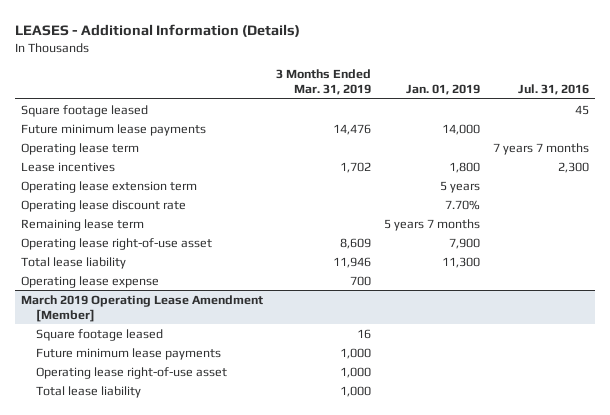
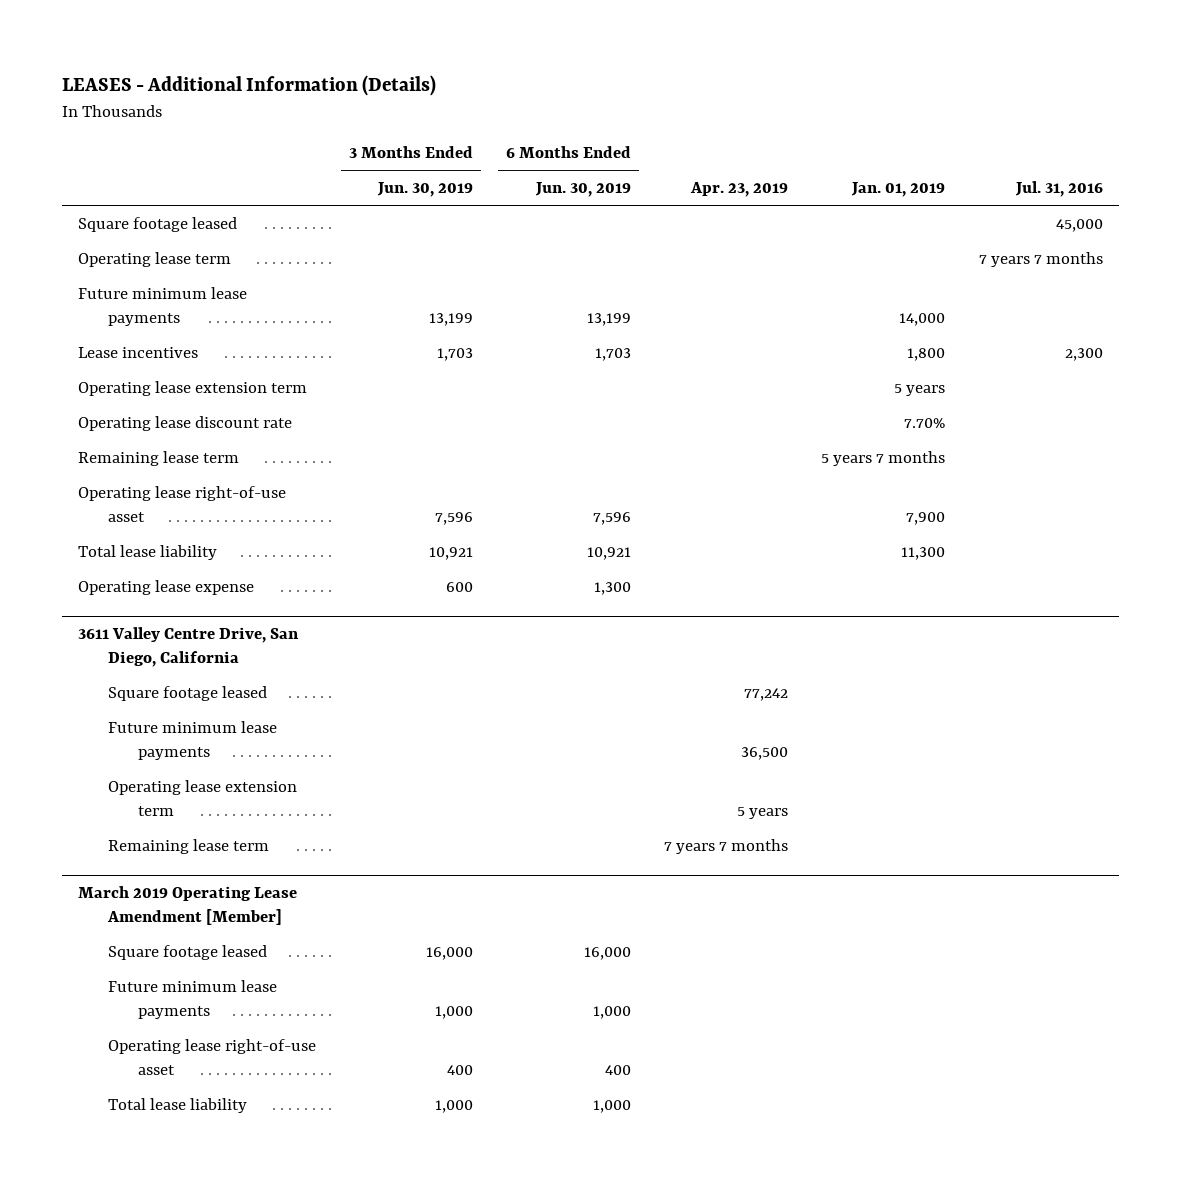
- | 3 Months Ended Mar. 31, 2019 | Jan. 01, 2019 | Jul. 31, 2016
+ | 3 Months Ended Jun. 30, 2019 | 6 Months Ended Jun. 30, 2019 | Apr. 23, 2019 | Jan. 01, 2019 | Jul. 31, 2016
- Square footage leased | | | 45
+ Square footage leased | | | | | 45,000
moved down: Future minimum lease payments | 13,199 | 13,199 | | 14,000 |
+ 3611 Valley Centre Drive, San Diego, California
+ Square footage leased | | | 77,242 | |
+ Future minimum lease payments | | | 36,500 | |
+ Operating lease extension term | | | 5 years | |
+ Remaining lease term | | | 7 years 7 months | |

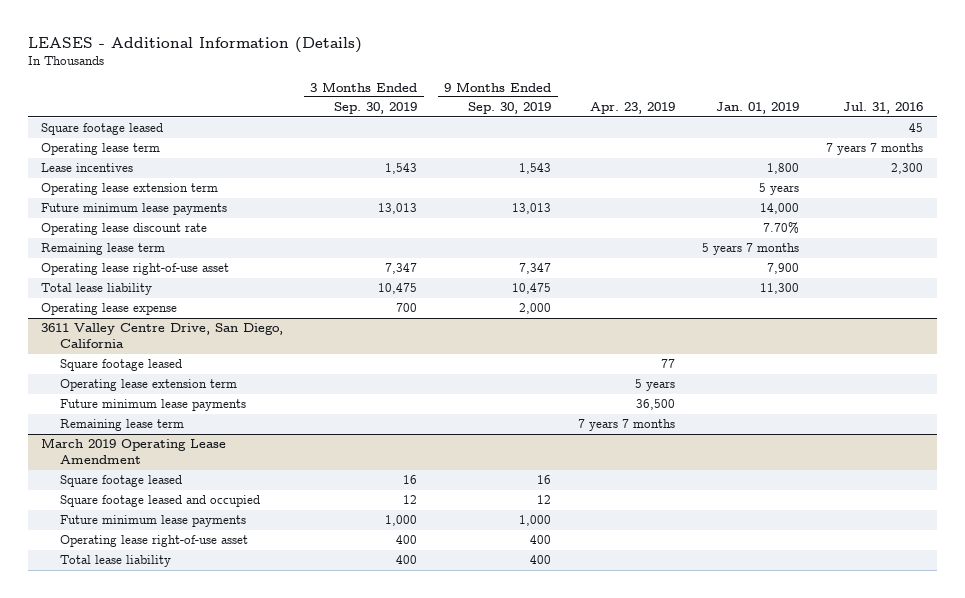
- | 3 Months Ended Jun. 30, 2019 | 6 Months Ended Jun. 30, 2019 | Apr. 23, 2019 | Jan. 01, 2019 | Jul. 31, 2016
+ | 3 Months Ended Sep. 30, 2019 | 9 Months Ended Sep. 30, 2019 | Apr. 23, 2019 | Jan. 01, 2019 | Jul. 31, 2016
- Square footage leased | | | | | 45,000
+ Square footage leased | | | | | 45
moved down: Future minimum lease payments | 13,013 | 13,013 | | 14,000 |
@ 3611 Valley Centre Drive, San Diego, California
- Square footage leased | | | 77,242 | |
+ Square footage leased | | | 77 | |
moved down: Future minimum lease payments | | | 36,500 | |
- March 2019 Operating Lease Amendment [Member]
+ March 2019 Operating Lease Amendment
+ Square footage leased and occupied | 12 | 12 | | |

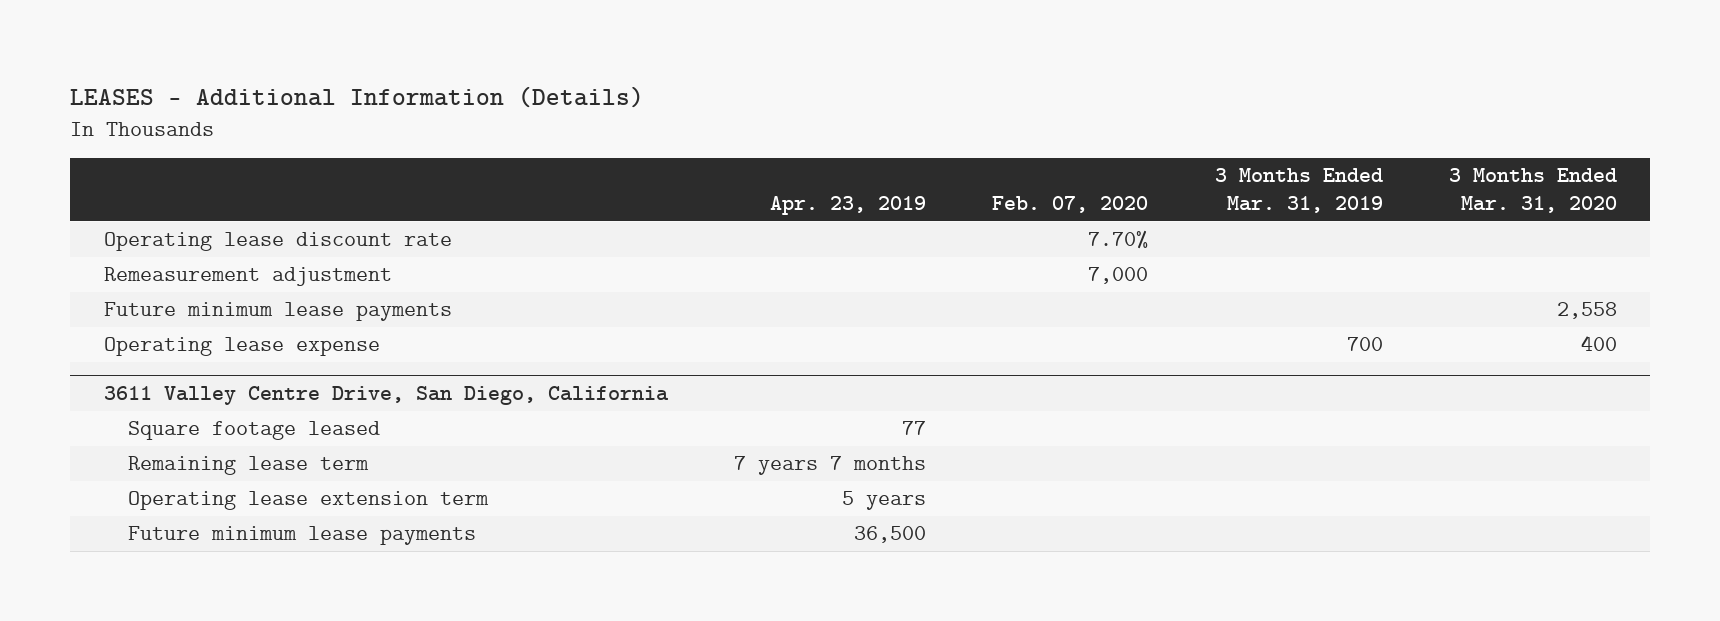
- | 3 Months Ended Sep. 30, 2019 | 9 Months Ended Sep. 30, 2019 | Apr. 23, 2019 | Jan. 01, 2019 | Jul. 31, 2016
+ | Apr. 23, 2019 | Feb. 07, 2020 | 3 Months Ended Mar. 31, 2019 | 3 Months Ended Mar. 31, 2020
- Square footage leased | | | | | 45
- Operating lease term | | | | | 7 years 7 months
- Lease incentives | 1,543 | 1,543 | | 1,800 | 2,300
- Operating lease extension term | | | | 5 years |
- Remaining lease term | | | | 5 years 7 months |
- Operating lease right-of-use asset | 7,347 | 7,347 | | 7,900 |
- Total lease liability | 10,475 | 10,475 | | 11,300 |
+ Remeasurement adjustment | | 7,000 | |
moved down: Future minimum lease payments | | | | 2,558
@ 3611 Valley Centre Drive, San Diego, California
moved up: Remaining lease term | 7 years 7 months | | |
- March 2019 Operating Lease Amendment
- Square footage leased | 16 | 16 | | |
- Square footage leased and occupied | 12 | 12 | | |
- Future minimum lease payments | 1,000 | 1,000 | | |
- Operating lease right-of-use asset | 400 | 400 | | |
- Total lease liability | 400 | 400 | | |

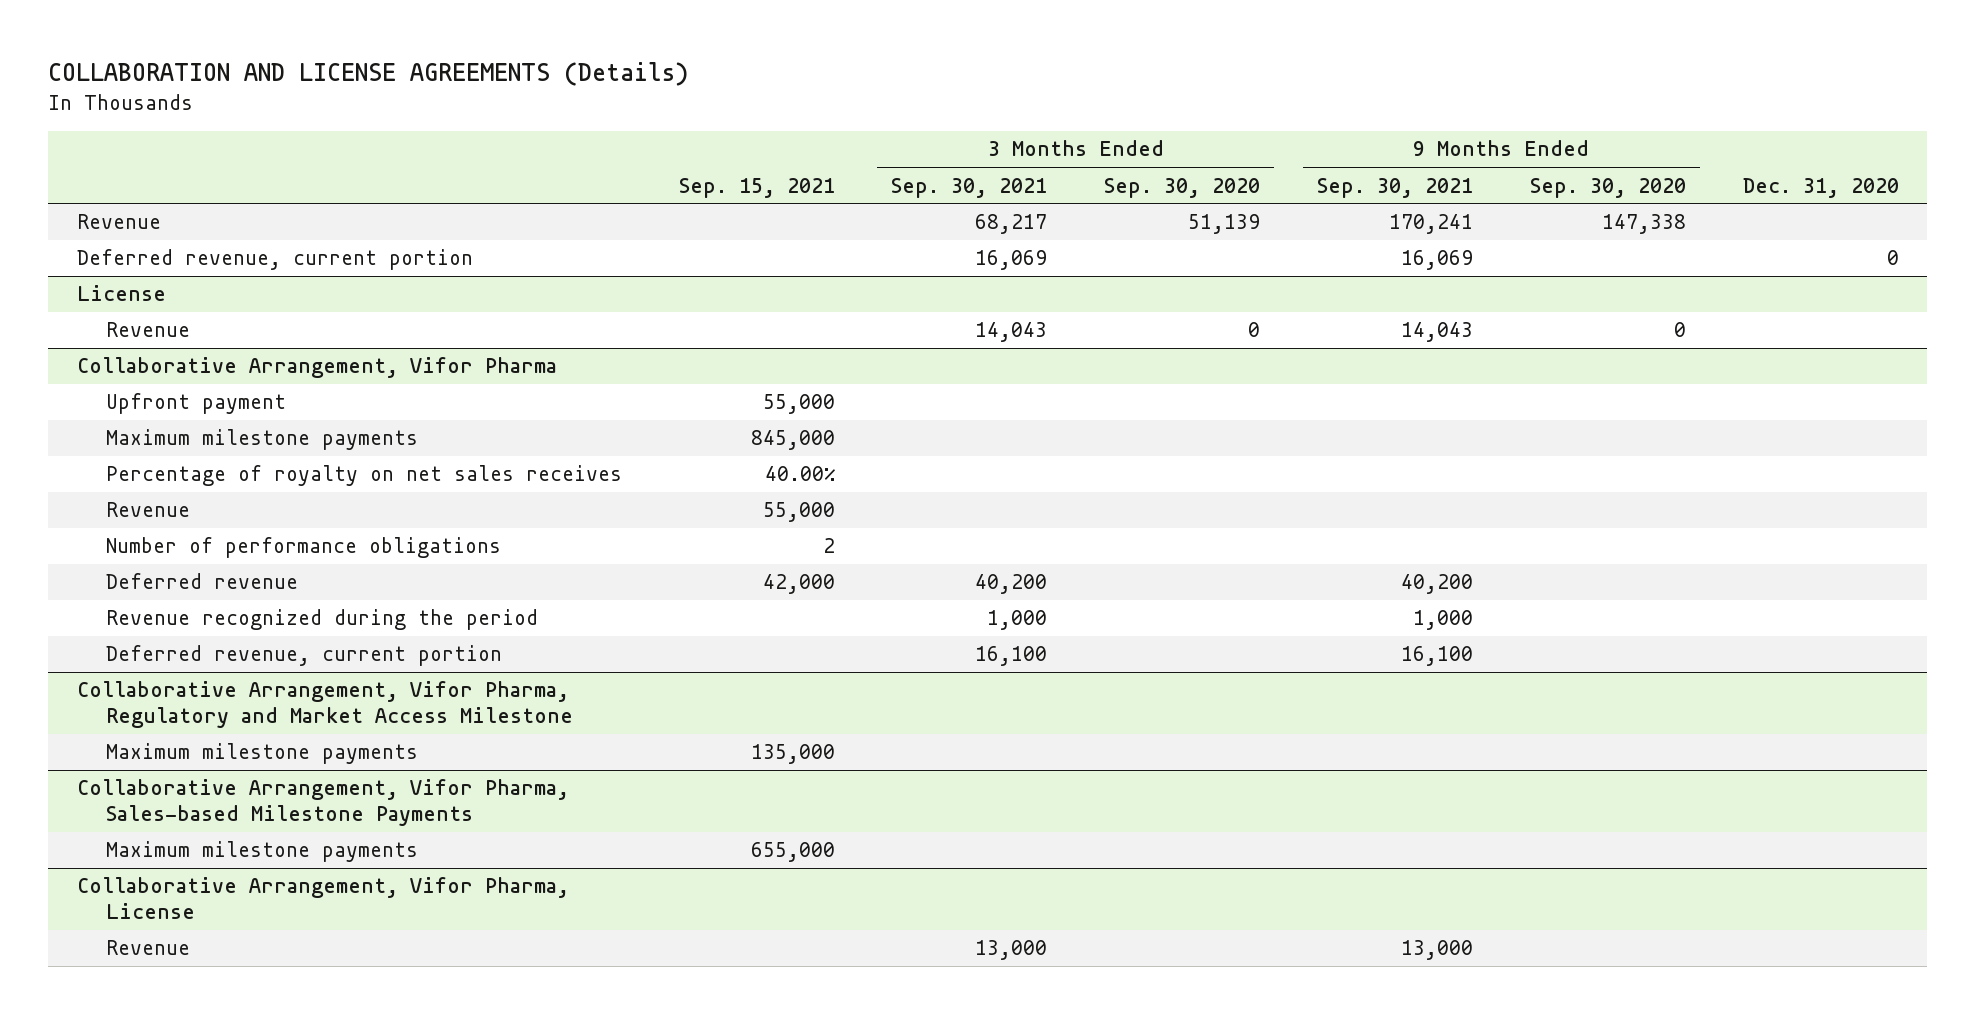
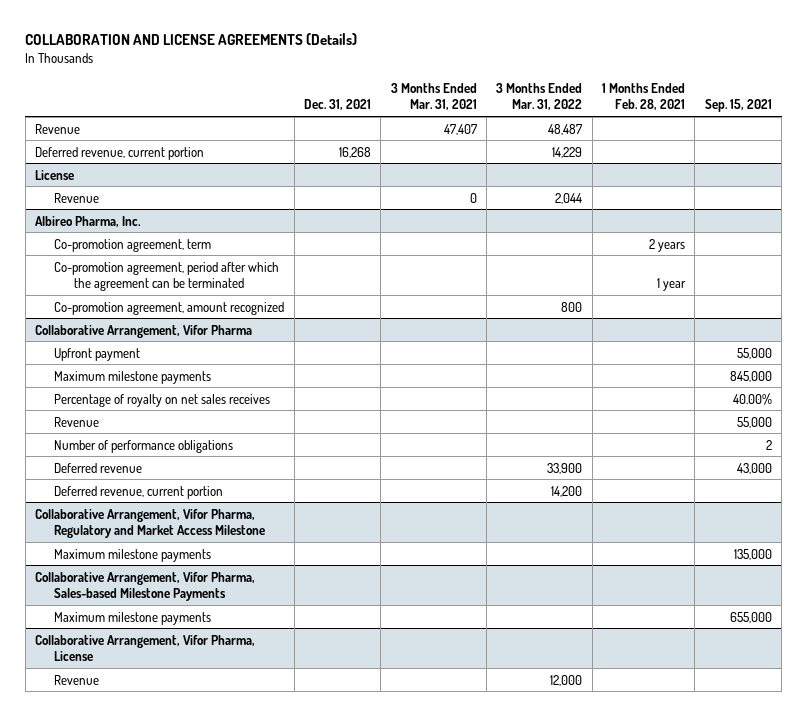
- | Sep. 15, 2021 | 3 Months Ended Sep. 30, 2021 | 3 Months Ended Sep. 30, 2020 | 9 Months Ended Sep. 30, 2021 | 9 Months Ended Sep. 30, 2020 | Dec. 31, 2020
+ | Dec. 31, 2021 | 3 Months Ended Mar. 31, 2021 | 3 Months Ended Mar. 31, 2022 | 1 Months Ended Feb. 28, 2021 | Sep. 15, 2021
+ Albireo Pharma, Inc.
+ Co-promotion agreement, term | | | | 2 years |
+ Co-promotion agreement, period after which the agreement can be terminated | | | | 1 year |
+ Co-promotion agreement, amount recognized | | | 800 | |
@ Collaborative Arrangement, Vifor Pharma
- Deferred revenue | 42,000 | 40,200 | | 40,200 | |
- Revenue recognized during the period | | 1,000 | | 1,000 | |
+ Deferred revenue | | | 33,900 | | 43,000

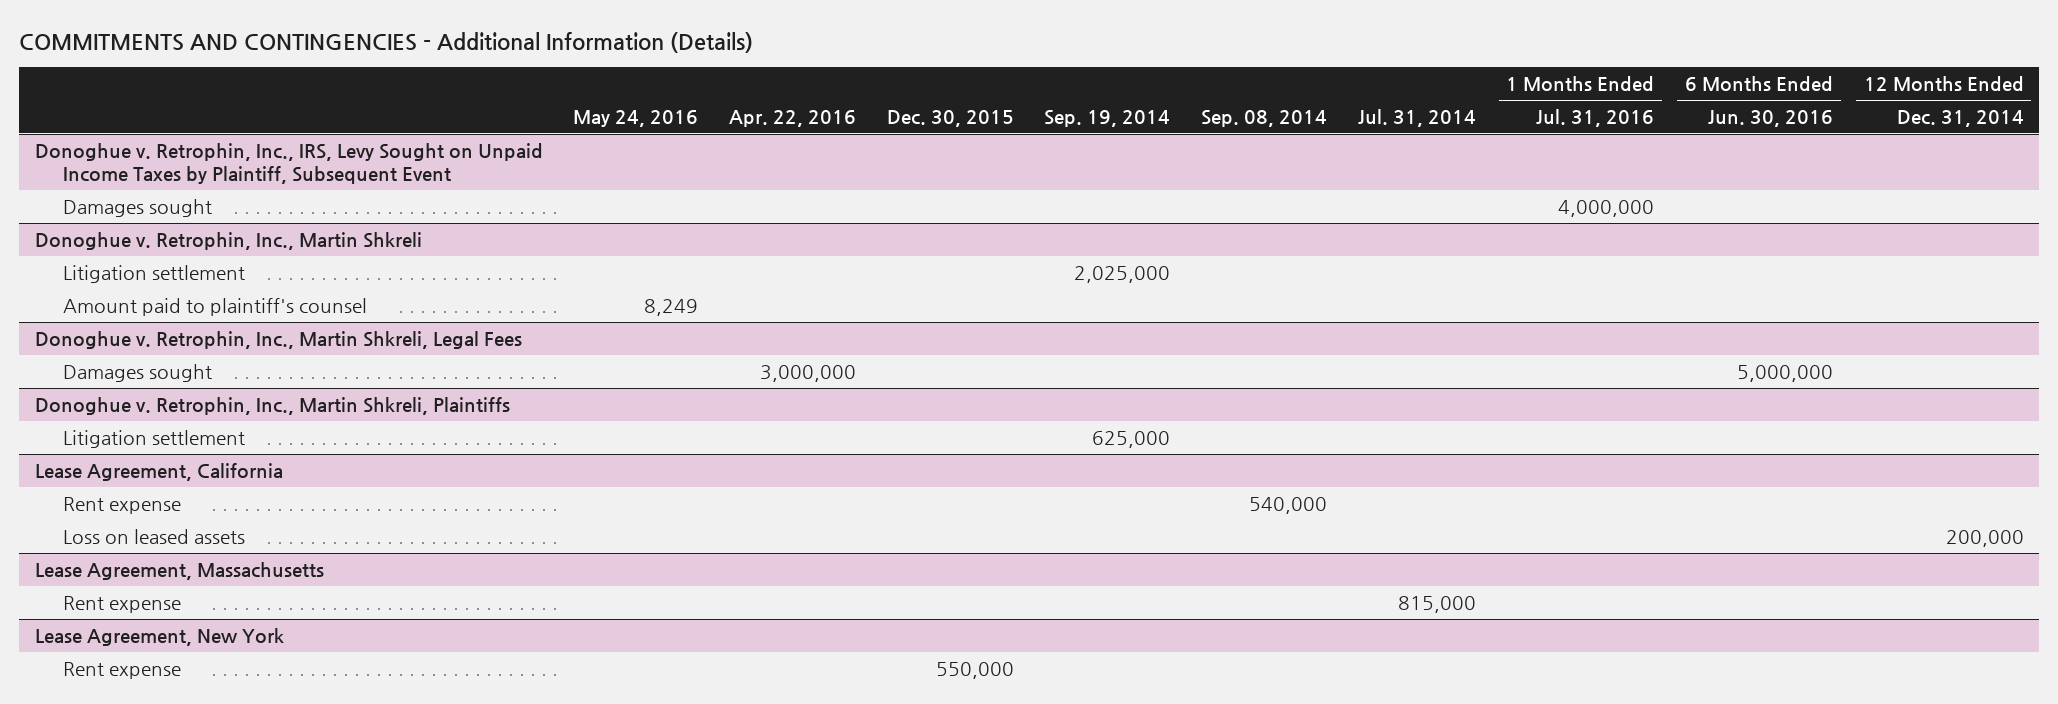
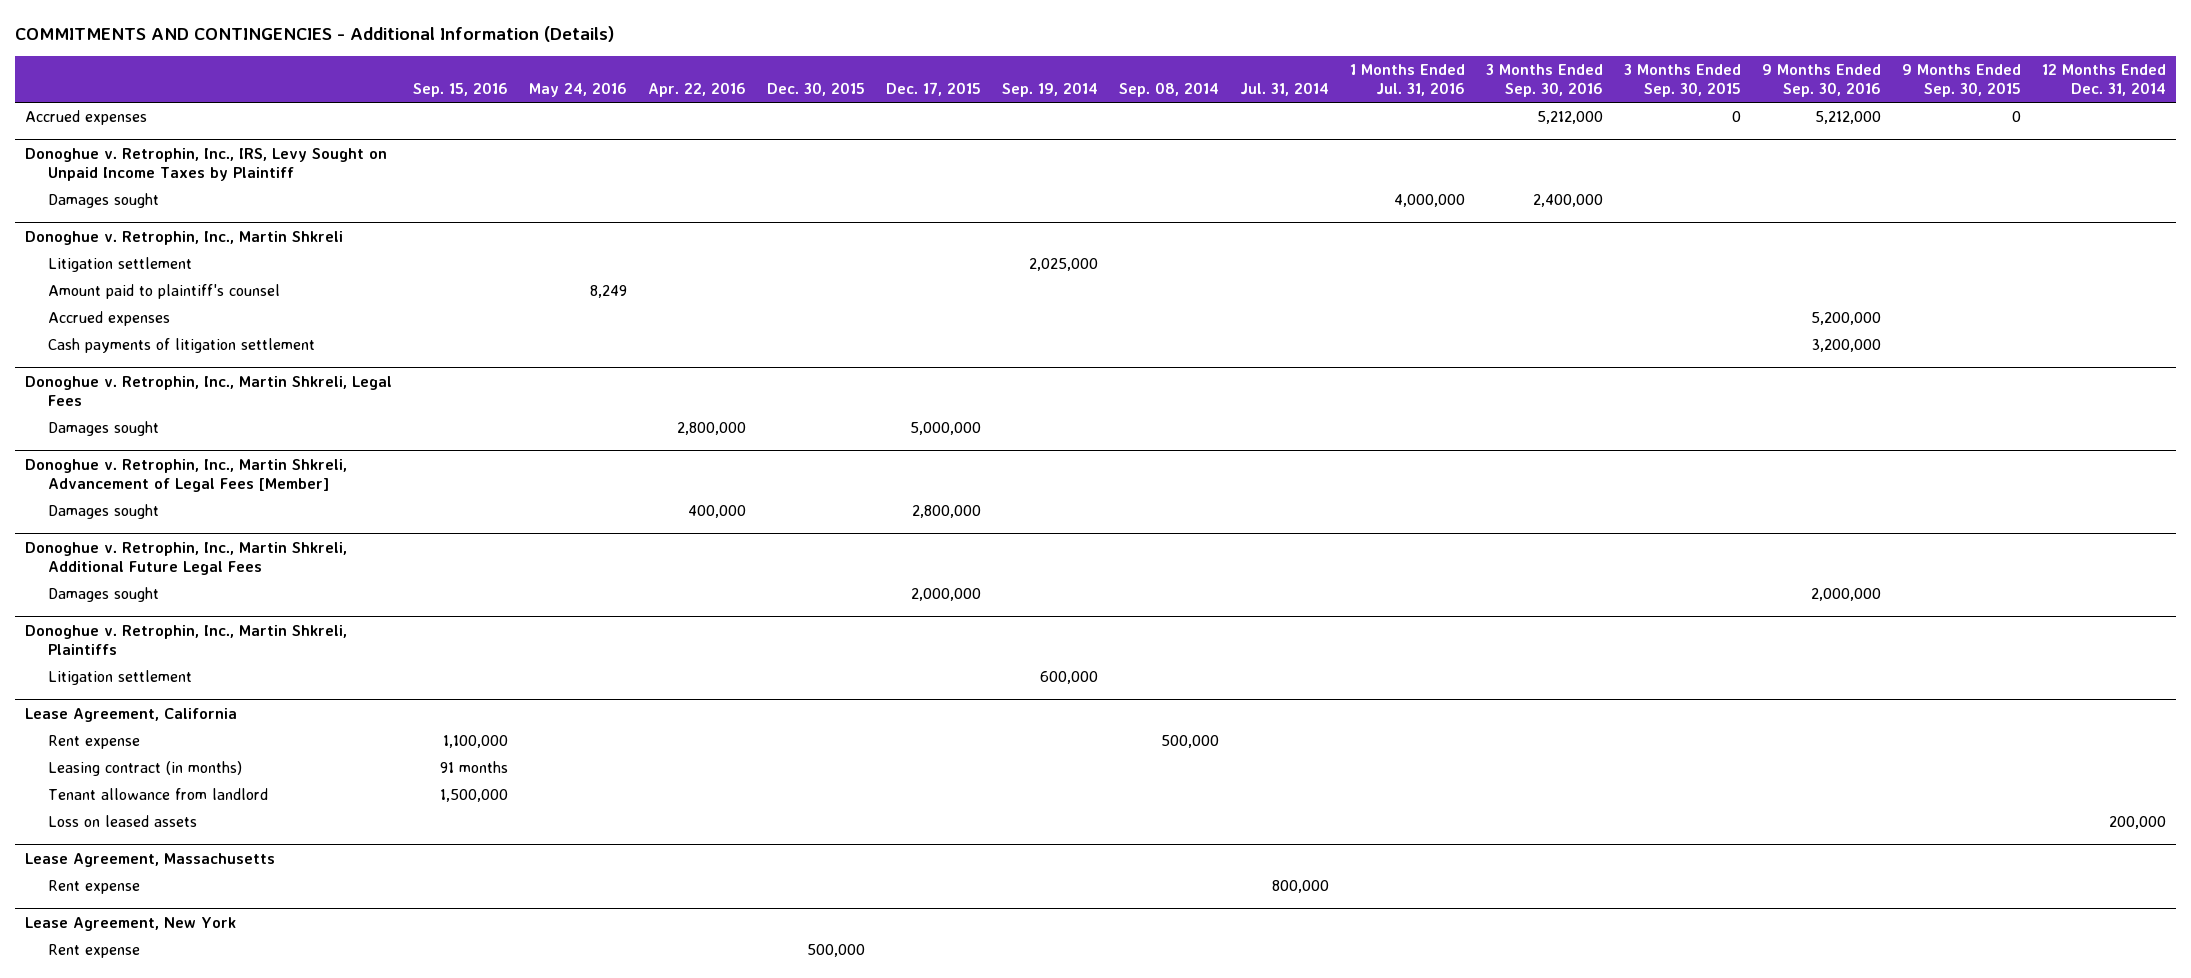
- | May 24, 2016 | Apr. 22, 2016 | Dec. 30, 2015 | Sep. 19, 2014 | Sep. 08, 2014 | Jul. 31, 2014 | 1 Months Ended Jul. 31, 2016 | 6 Months Ended Jun. 30, 2016 | 12 Months Ended Dec. 31, 2014
+ | Sep. 15, 2016 | May 24, 2016 | Apr. 22, 2016 | Dec. 30, 2015 | Dec. 17, 2015 | Sep. 19, 2014 | Sep. 08, 2014 | Jul. 31, 2014 | 1 Months Ended Jul. 31, 2016 | 3 Months Ended Sep. 30, 2016 | 3 Months Ended Sep. 30, 2015 | 9 Months Ended Sep. 30, 2016 | 9 Months Ended Sep. 30, 2015 | 12 Months Ended Dec. 31, 2014
- Donoghue v. Retrophin, Inc., IRS, Levy Sought on Unpaid Income Taxes by Plaintiff, Subsequent Event
+ Accrued expenses | | | | | | | | | | 5,212,000 | 0 | 5,212,000 | 0 |
+ Donoghue v. Retrophin, Inc., IRS, Levy Sought on Unpaid Income Taxes by Plaintiff
@ Donoghue v. Retrophin, Inc., Martin Shkreli
+ Accrued expenses | | | | | | | | | | | | 5,200,000 | |
+ Cash payments of litigation settlement | | | | | | | | | | | | 3,200,000 | |
@ Donoghue v. Retrophin, Inc., Martin Shkreli, Legal Fees
- Damages sought | | 3,000,000 | | | | | | 5,000,000 |
+ Damages sought | | | 2,800,000 | | 5,000,000 | | | | | | | | |
+ Donoghue v. Retrophin, Inc., Martin Shkreli, Advancement of Legal Fees [Member]
+ Damages sought | | | 400,000 | | 2,800,000 | | | | | | | | |
+ Donoghue v. Retrophin, Inc., Martin Shkreli, Additional Future Legal Fees
+ Damages sought | | | | | 2,000,000 | | | | | | | 2,000,000 | |
@ Donoghue v. Retrophin, Inc., Martin Shkreli, Plaintiffs
- Litigation settlement | | | | 625,000 | | | | |
+ Litigation settlement | | | | | | 600,000 | | | | | | | |
@ Lease Agreement, California
- Rent expense | | | | | 540,000 | | | |
+ Rent expense | 1,100,000 | | | | | | 500,000 | | | | | | |
+ Leasing contract (in months) | 91 months | | | | | | | | | | | | |
+ Tenant allowance from landlord | 1,500,000 | | | | | | | | | | | | |
@ Lease Agreement, Massachusetts
- Rent expense | | | | | | 815,000 | | |
+ Rent expense | | | | | | | | 800,000 | | | | | |
@ Lease Agreement, New York
- Rent expense | | | 550,000 | | | | | |
+ Rent expense | | | | 500,000 | | | | | | | | | |

